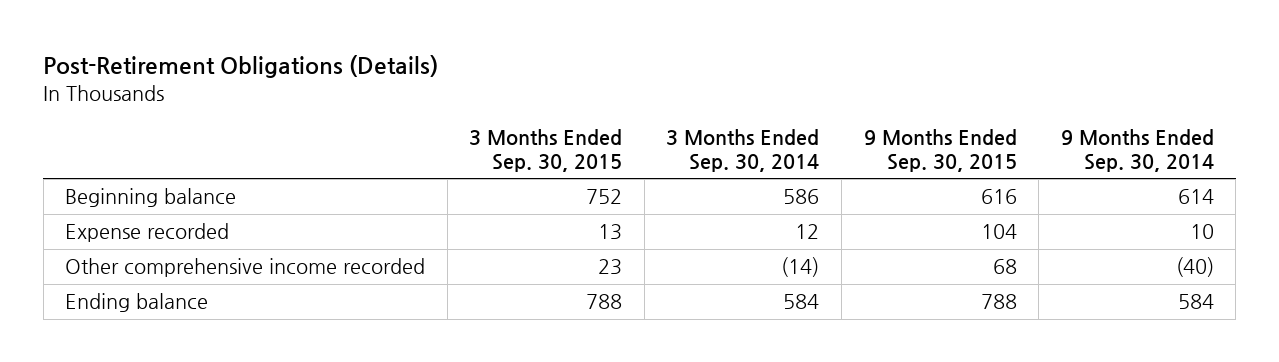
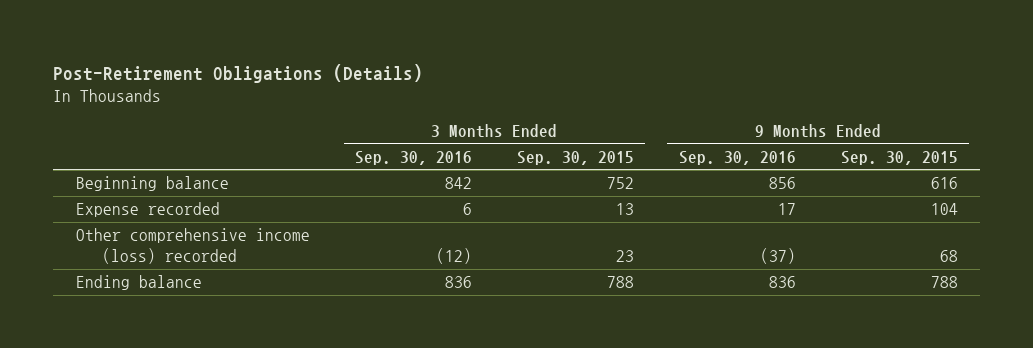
- | 3 Months Ended Sep. 30, 2015 | 3 Months Ended Sep. 30, 2014 | 9 Months Ended Sep. 30, 2015 | 9 Months Ended Sep. 30, 2014
+ | 3 Months Ended Sep. 30, 2016 | 3 Months Ended Sep. 30, 2015 | 9 Months Ended Sep. 30, 2016 | 9 Months Ended Sep. 30, 2015
- Other comprehensive income recorded | 23 | (14) | 68 | (40)
+ Other comprehensive income (loss) recorded | (12) | 23 | (37) | 68

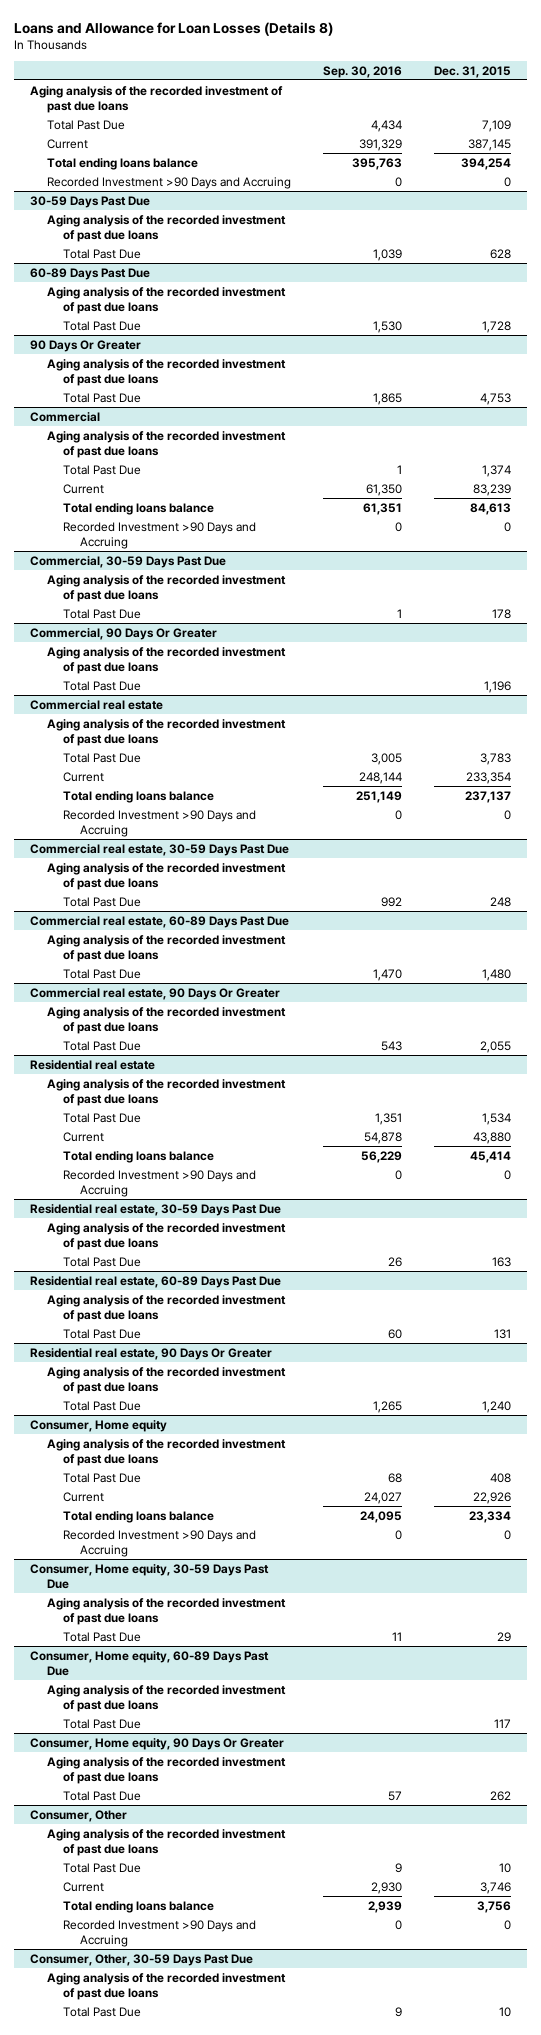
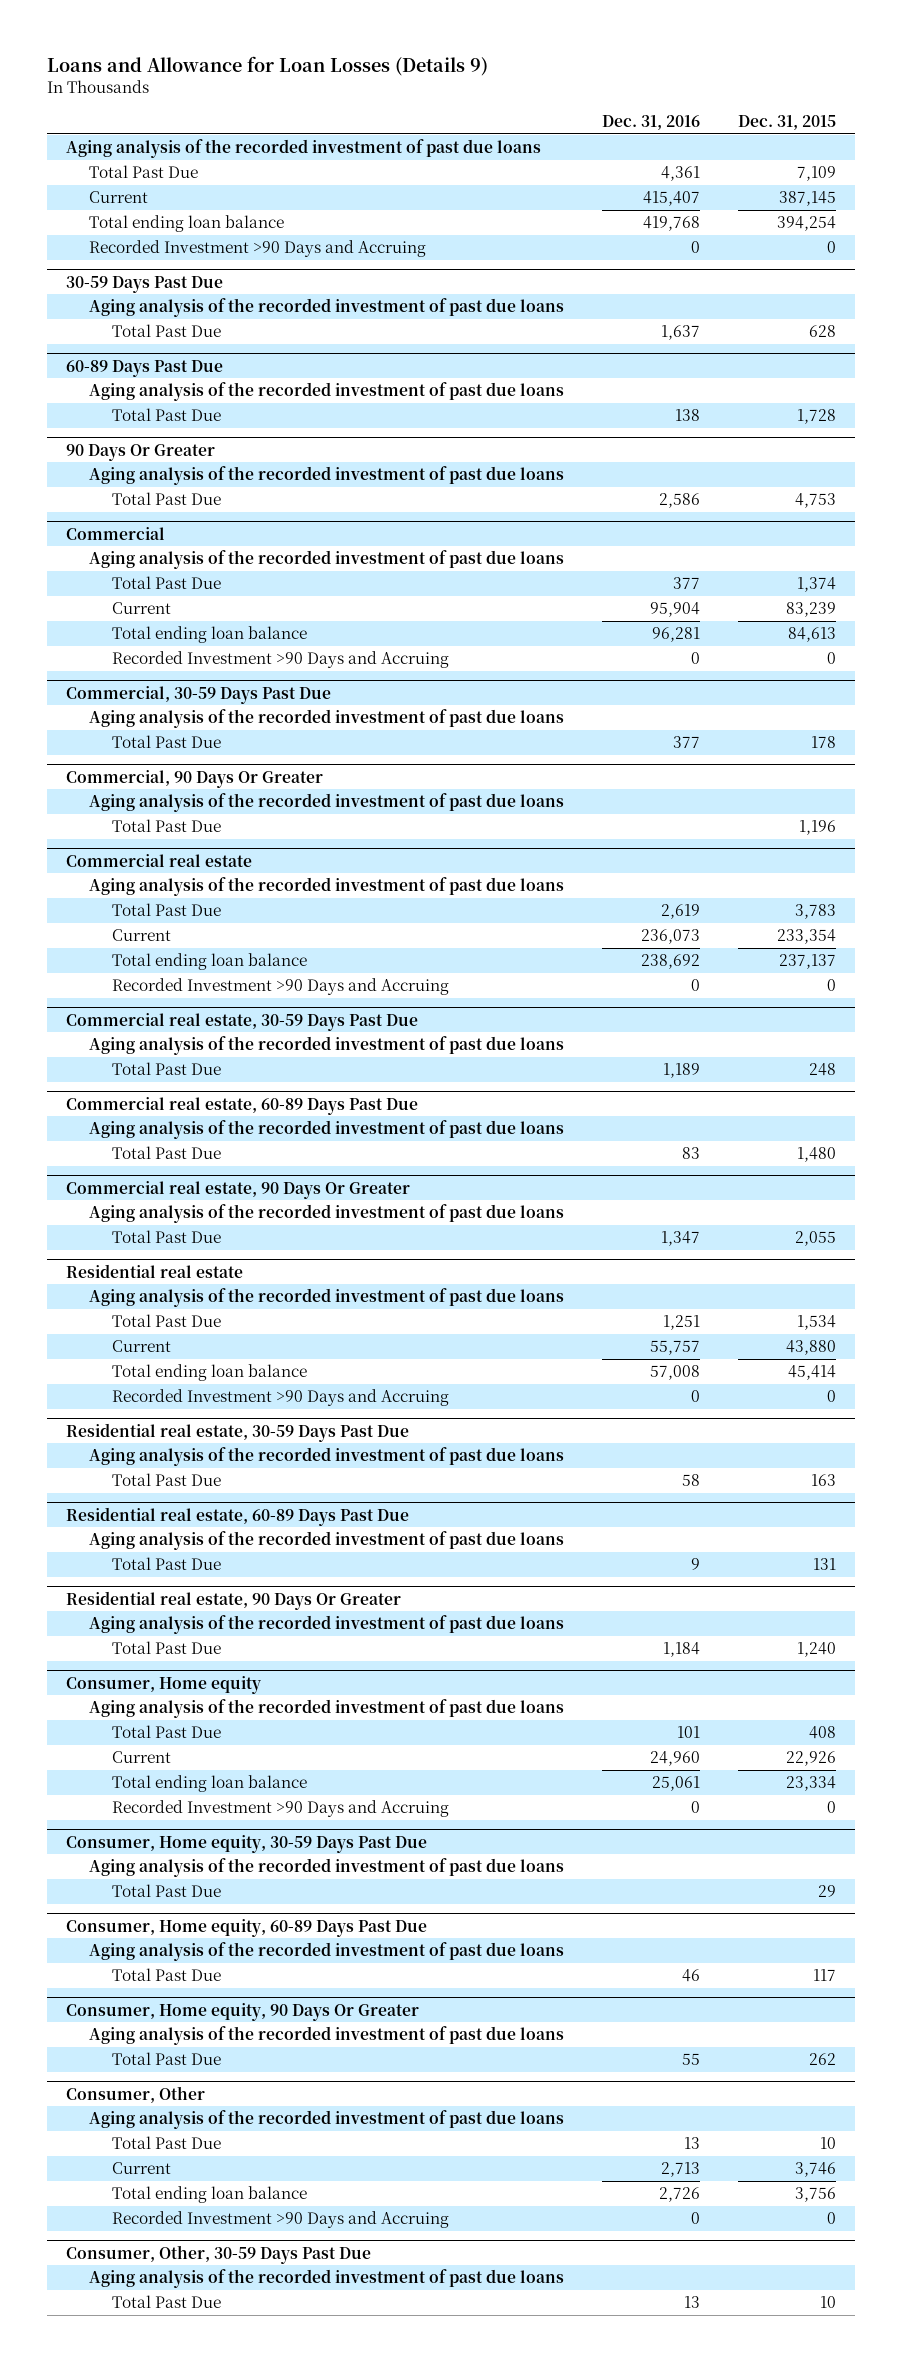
- Loans and Allowance for Loan Losses (Details 8)
+ Loans and Allowance for Loan Losses (Details 9)
- | Sep. 30, 2016 | Dec. 31, 2015
+ | Dec. 31, 2016 | Dec. 31, 2015
- Total ending loans balance | 395,763 | 394,254
+ Total ending loan balance | 419,768 | 394,254
@ Commercial
- Total ending loans balance | 61,351 | 84,613
+ Total ending loan balance | 96,281 | 84,613
@ Commercial real estate
- Total ending loans balance | 251,149 | 237,137
+ Total ending loan balance | 238,692 | 237,137
@ Residential real estate
- Total ending loans balance | 56,229 | 45,414
+ Total ending loan balance | 57,008 | 45,414
@ Consumer, Home equity
- Total ending loans balance | 24,095 | 23,334
+ Total ending loan balance | 25,061 | 23,334
@ Consumer, Other
- Total ending loans balance | 2,939 | 3,756
+ Total ending loan balance | 2,726 | 3,756

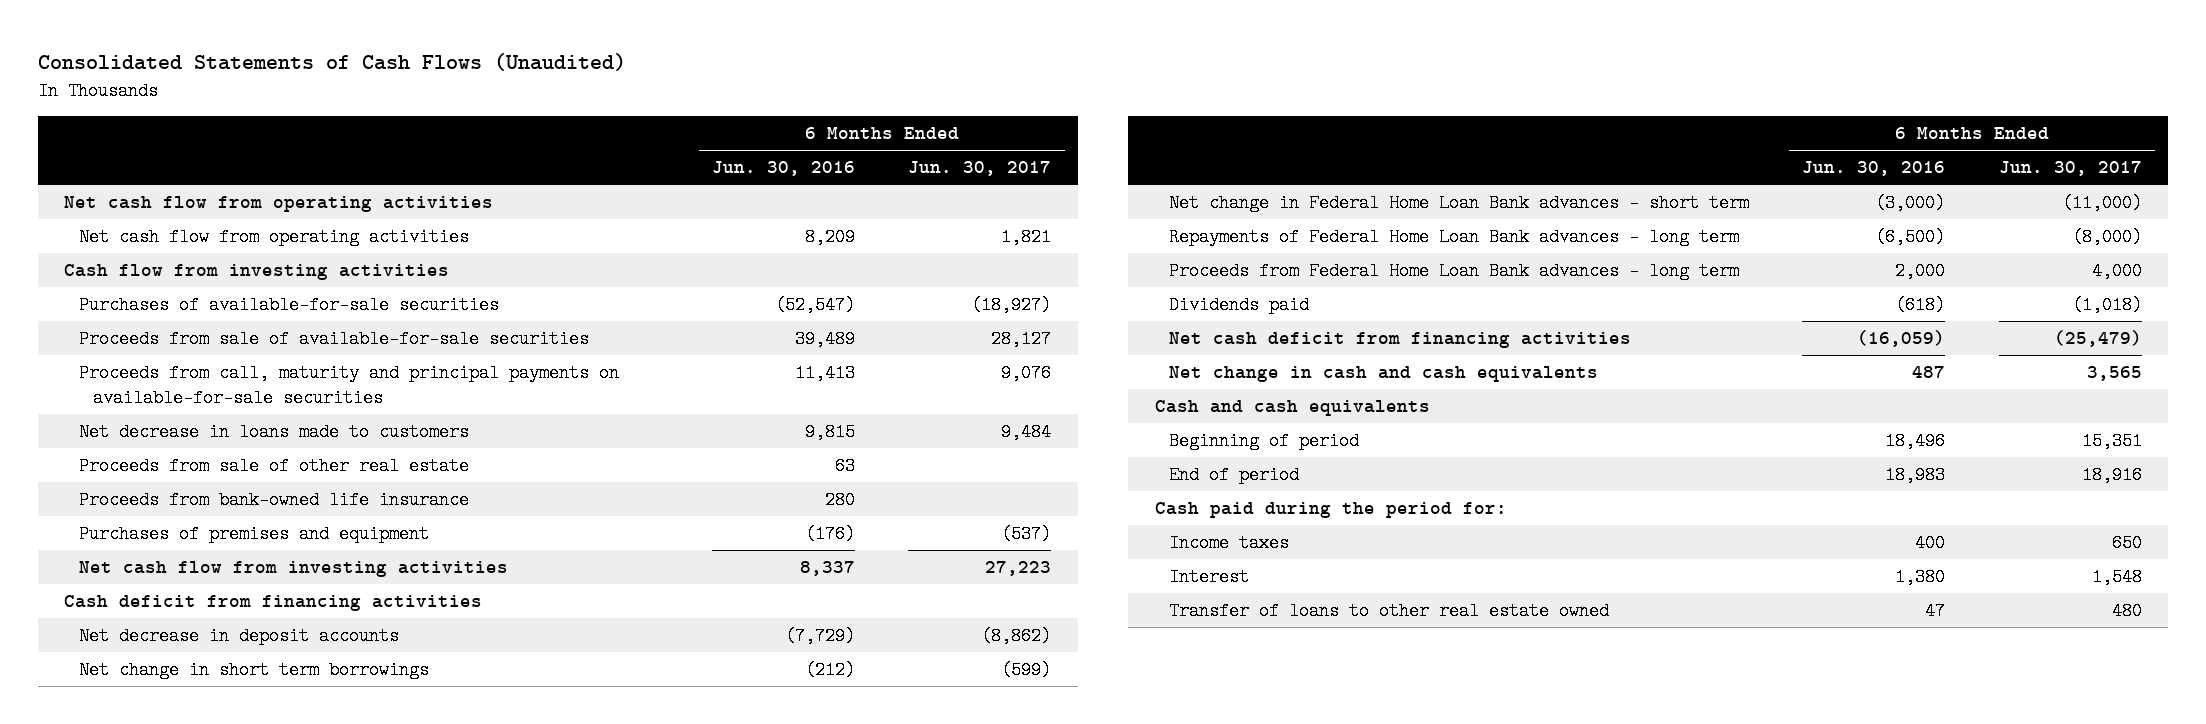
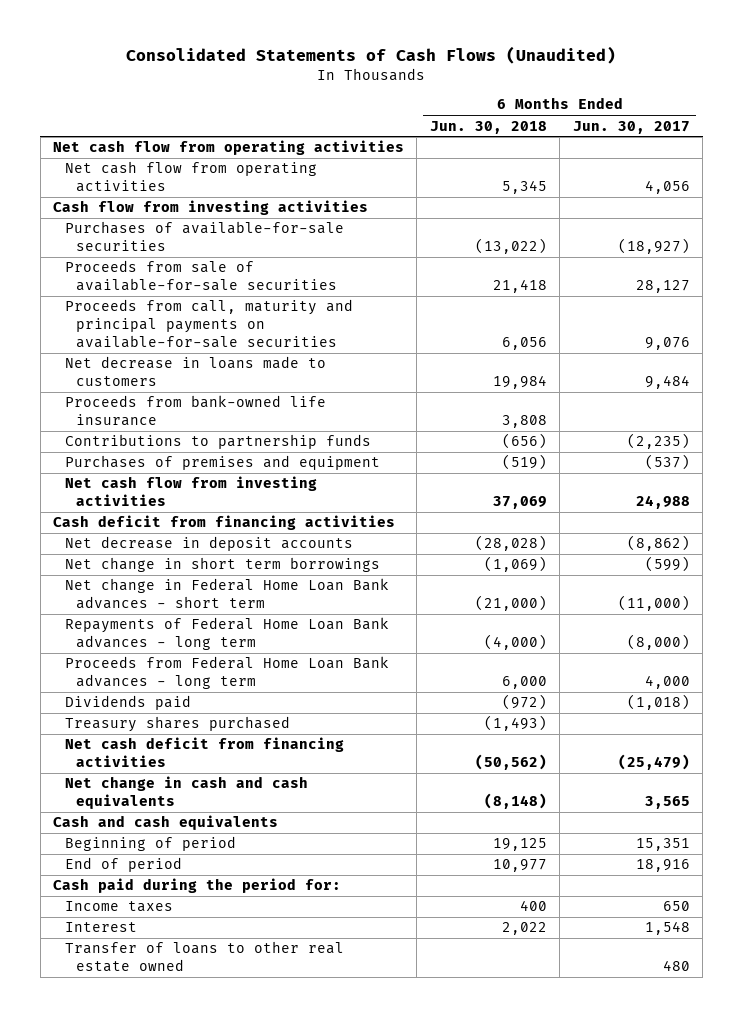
- | 6 Months Ended Jun. 30, 2016 | 6 Months Ended Jun. 30, 2017
+ | 6 Months Ended Jun. 30, 2018 | 6 Months Ended Jun. 30, 2017
- Net cash flow from operating activities | 8,209 | 1,821
+ Net cash flow from operating activities | 5,345 | 4,056
- Proceeds from sale of other real estate | 63 |
+ Contributions to partnership funds | (656) | (2,235)
- Net cash flow from investing activities | 8,337 | 27,223
+ Net cash flow from investing activities | 37,069 | 24,988
+ Treasury shares purchased | (1,493) |

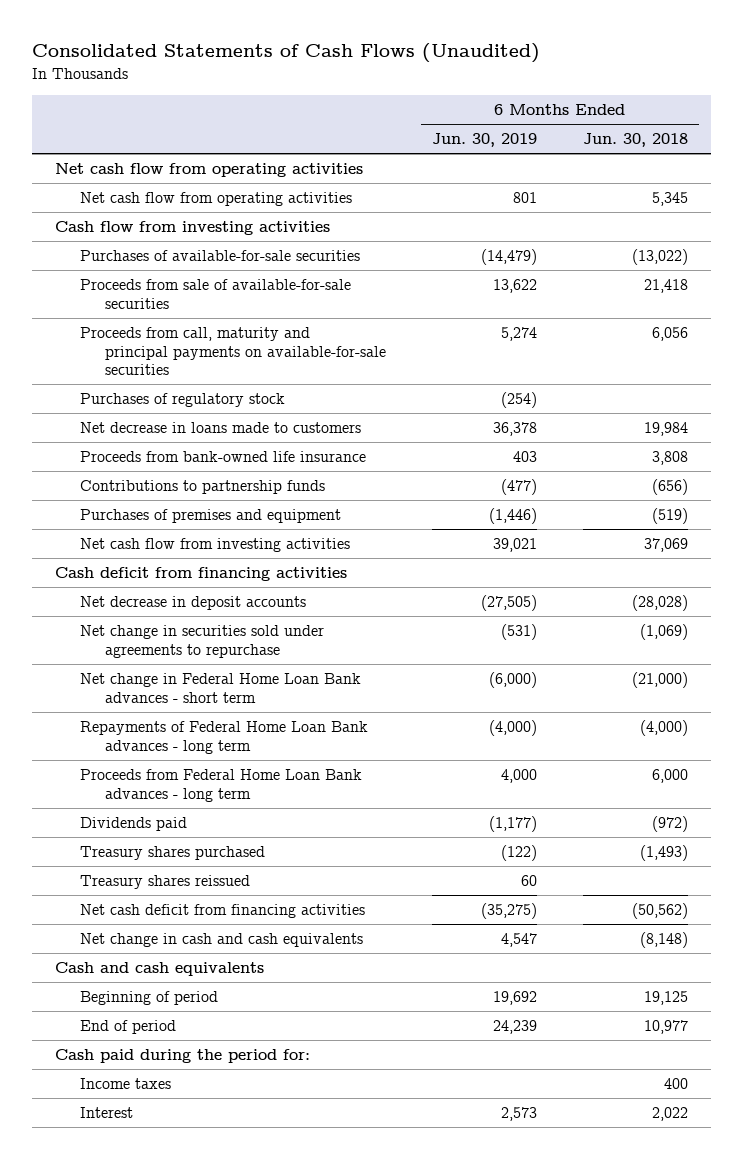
- | 6 Months Ended Jun. 30, 2018 | 6 Months Ended Jun. 30, 2017
+ | 6 Months Ended Jun. 30, 2019 | 6 Months Ended Jun. 30, 2018
+ Purchases of regulatory stock | (254) |
- Net change in short term borrowings | (1,069) | (599)
+ Net change in securities sold under agreements to repurchase | (531) | (1,069)
+ Treasury shares reissued | 60 |
- Transfer of loans to other real estate owned | | 480

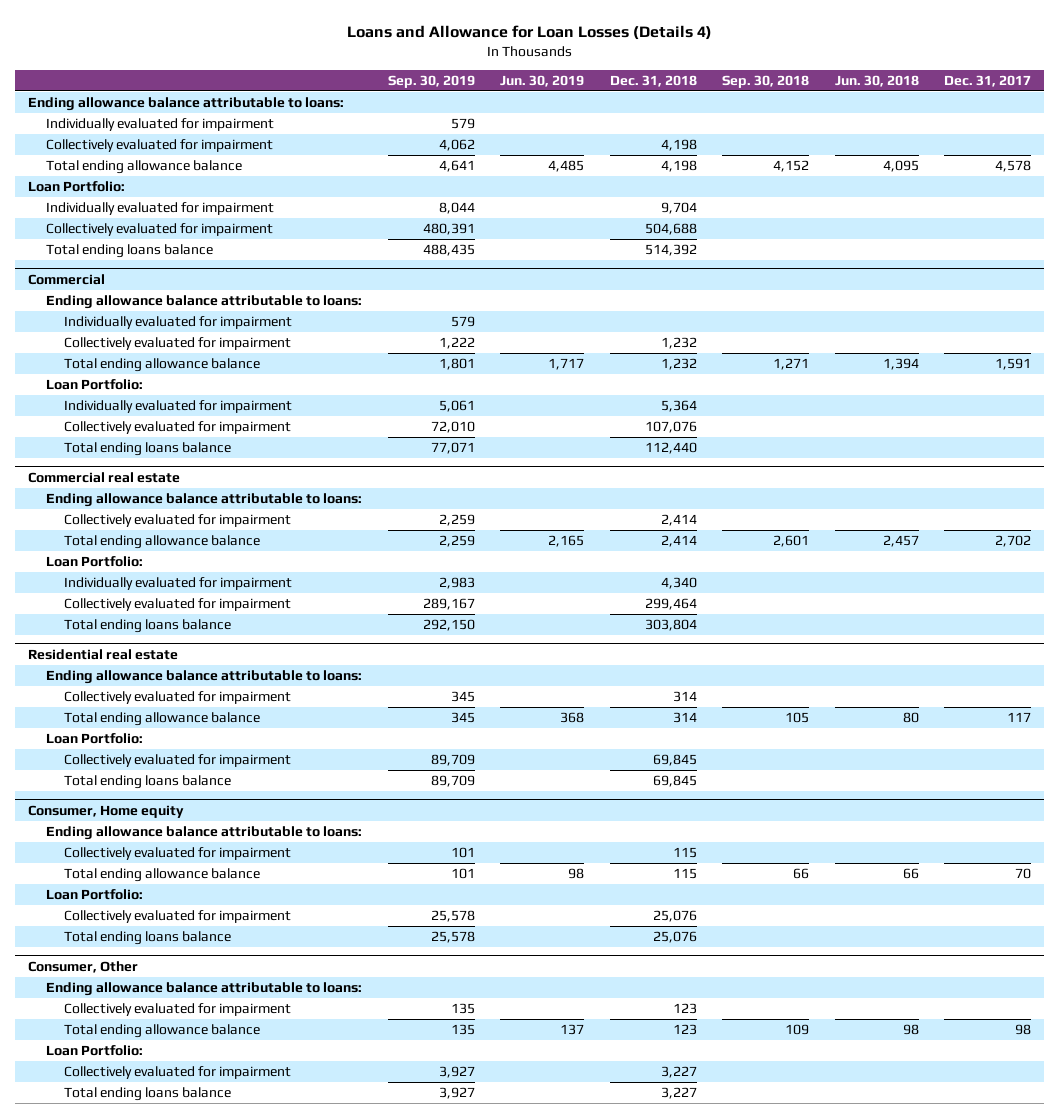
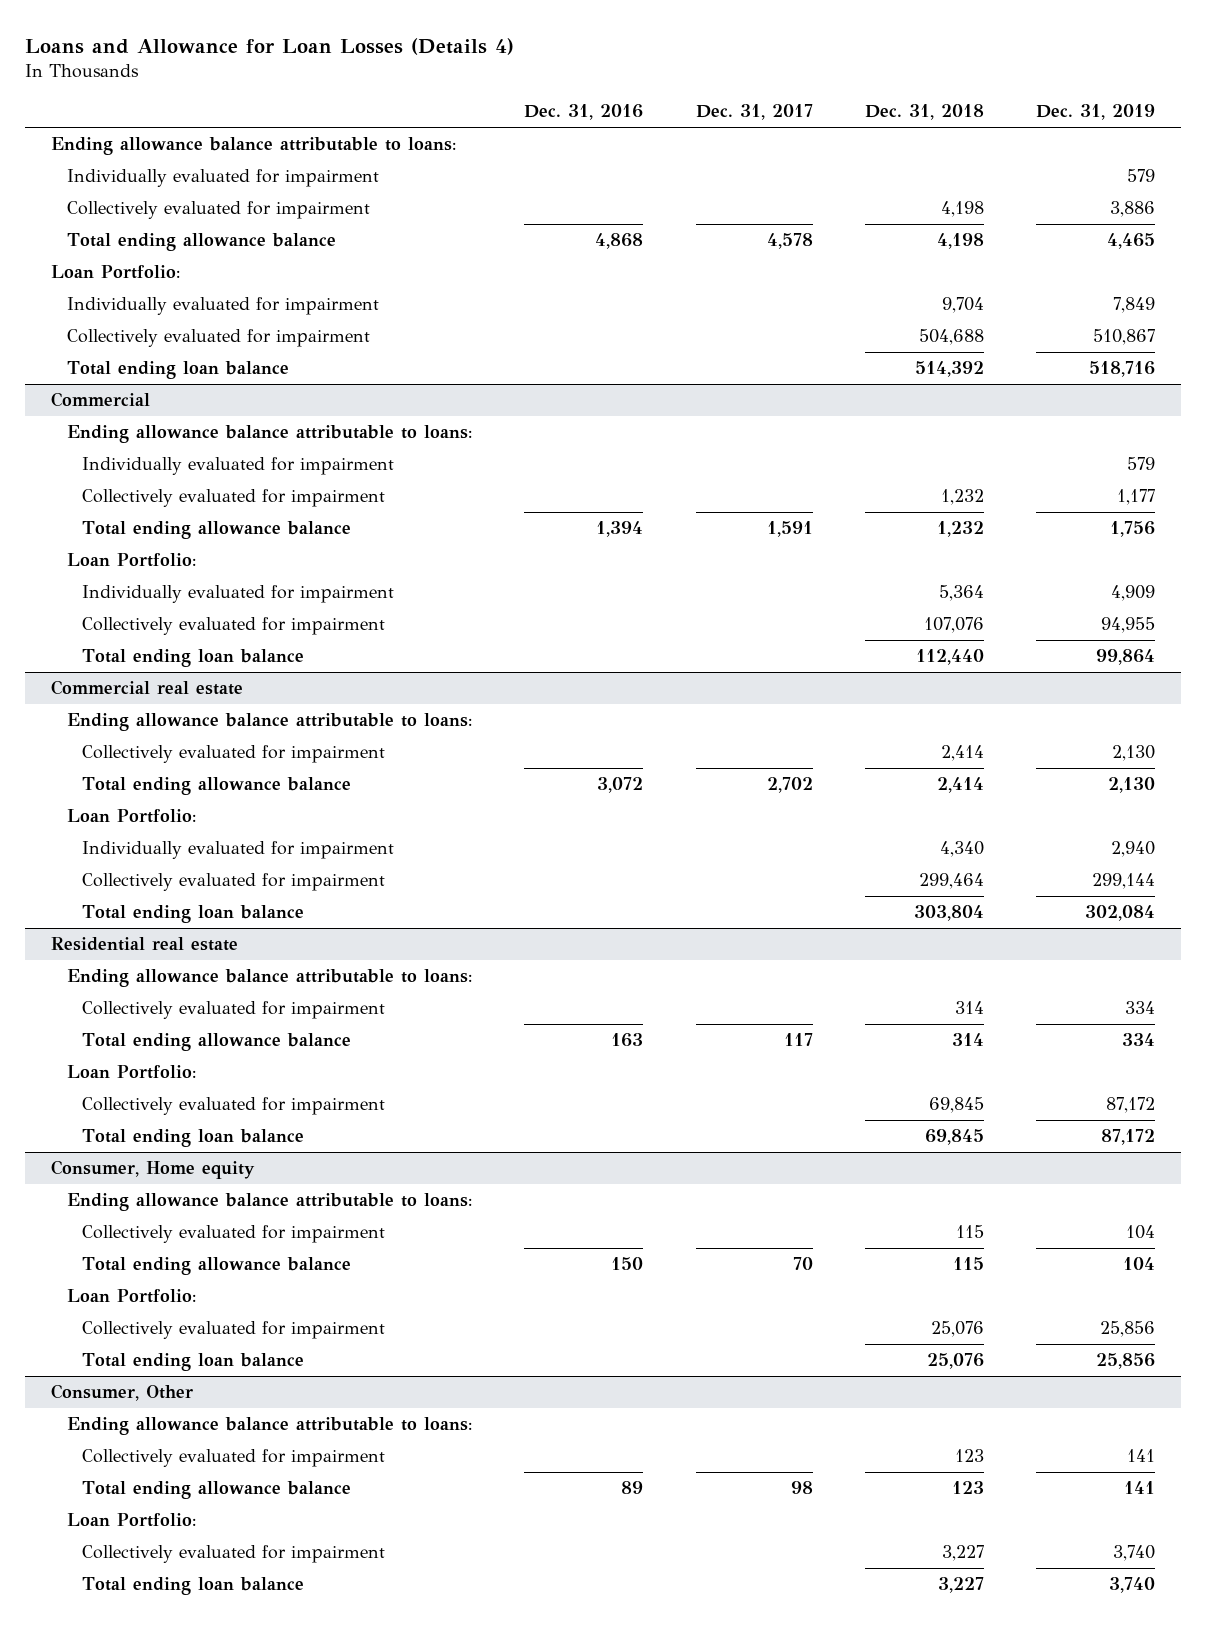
- | Sep. 30, 2019 | Jun. 30, 2019 | Dec. 31, 2018 | Sep. 30, 2018 | Jun. 30, 2018 | Dec. 31, 2017
+ | Dec. 31, 2016 | Dec. 31, 2017 | Dec. 31, 2018 | Dec. 31, 2019
- Total ending loans balance | 488,435 | | 514,392 | | |
+ Total ending loan balance | | | 514,392 | 518,716
@ Commercial
- Total ending loans balance | 77,071 | | 112,440 | | |
+ Total ending loan balance | | | 112,440 | 99,864
@ Commercial real estate
- Total ending loans balance | 292,150 | | 303,804 | | |
+ Total ending loan balance | | | 303,804 | 302,084
@ Residential real estate
- Total ending loans balance | 89,709 | | 69,845 | | |
+ Total ending loan balance | | | 69,845 | 87,172
@ Consumer, Home equity
- Total ending loans balance | 25,578 | | 25,076 | | |
+ Total ending loan balance | | | 25,076 | 25,856
@ Consumer, Other
- Total ending loans balance | 3,927 | | 3,227 | | |
+ Total ending loan balance | | | 3,227 | 3,740

